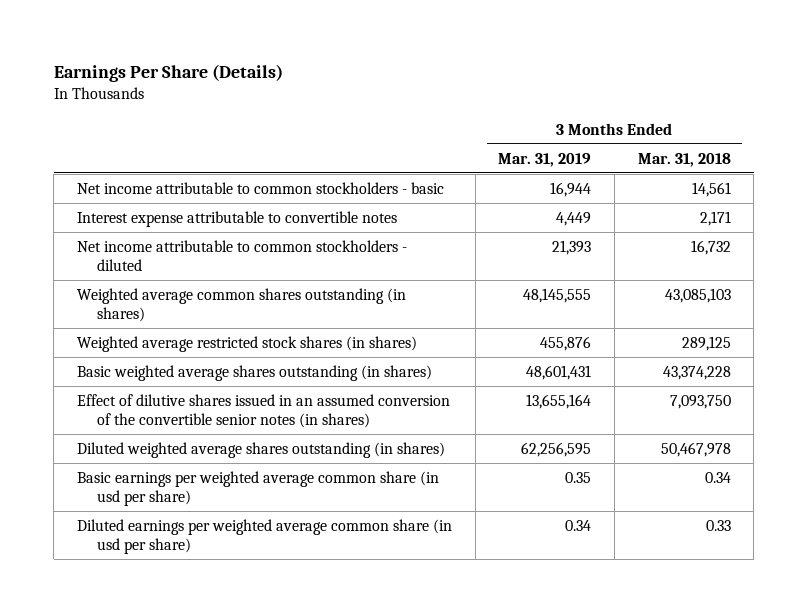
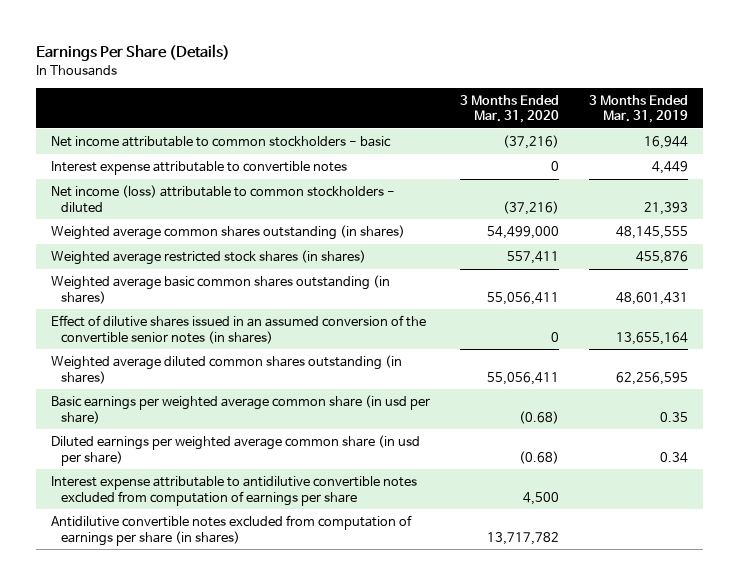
- | 3 Months Ended Mar. 31, 2019 | 3 Months Ended Mar. 31, 2018
+ | 3 Months Ended Mar. 31, 2020 | 3 Months Ended Mar. 31, 2019
- Net income attributable to common stockholders - diluted | 21,393 | 16,732
+ Net income (loss) attributable to common stockholders - diluted | (37,216) | 21,393
- Basic weighted average shares outstanding (in shares) | 48,601,431 | 43,374,228
+ Weighted average basic common shares outstanding (in shares) | 55,056,411 | 48,601,431
- Diluted weighted average shares outstanding (in shares) | 62,256,595 | 50,467,978
+ Weighted average diluted common shares outstanding (in shares) | 55,056,411 | 62,256,595
+ Interest expense attributable to antidilutive convertible notes excluded from computation of earnings per share | 4,500 |
+ Antidilutive convertible notes excluded from computation of earnings per share (in shares) | 13,717,782 |

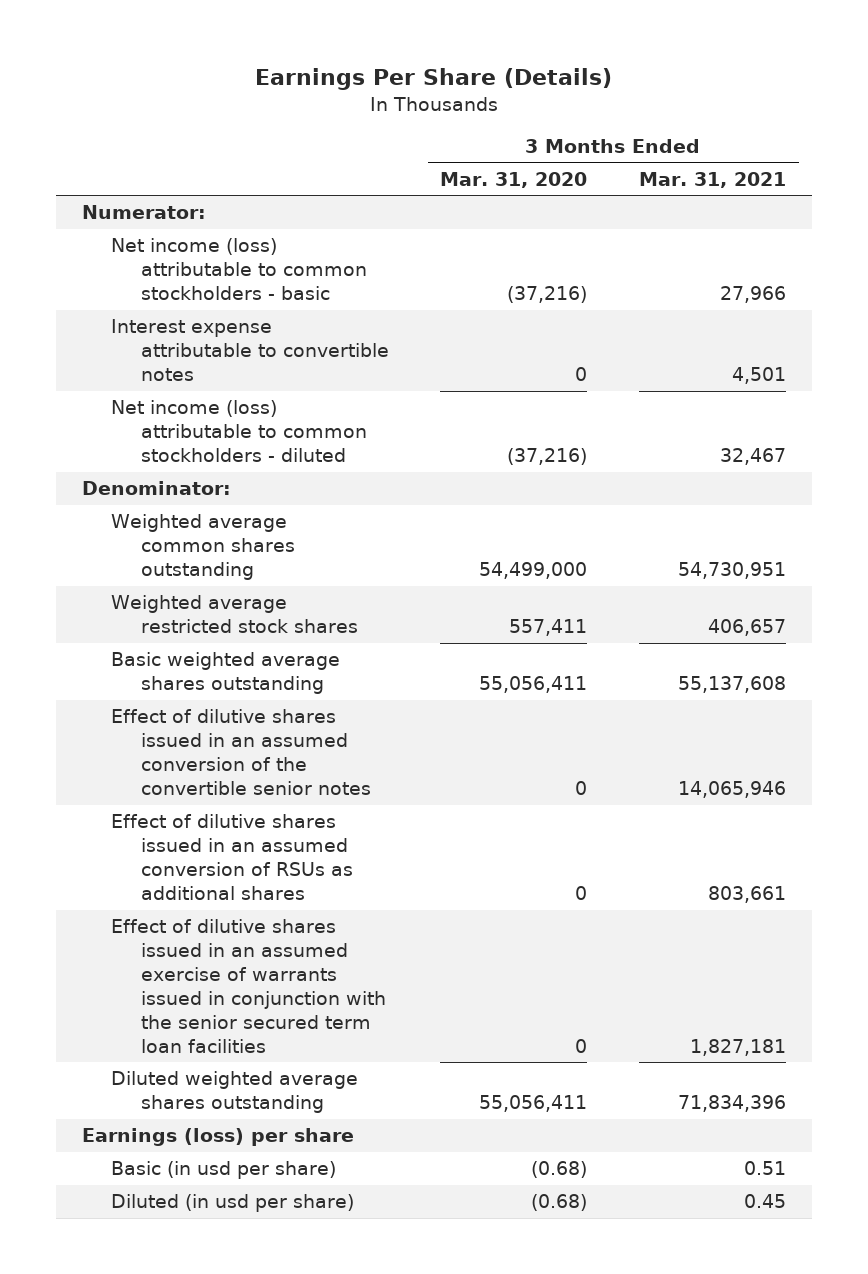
- | 3 Months Ended Mar. 31, 2020 | 3 Months Ended Mar. 31, 2019
+ | 3 Months Ended Mar. 31, 2020 | 3 Months Ended Mar. 31, 2021
- Net income attributable to common stockholders - basic | (37,216) | 16,944
+ Numerator:
+ Net income (loss) attributable to common stockholders - basic | (37,216) | 27,966
- Weighted average common shares outstanding (in shares) | 54,499,000 | 48,145,555
- Weighted average restricted stock shares (in shares) | 557,411 | 455,876
- Weighted average basic common shares outstanding (in shares) | 55,056,411 | 48,601,431
- Effect of dilutive shares issued in an assumed conversion of the convertible senior notes (in shares) | 0 | 13,655,164
- Weighted average diluted common shares outstanding (in shares) | 55,056,411 | 62,256,595
- Basic earnings per weighted average common share (in usd per share) | (0.68) | 0.35
- Diluted earnings per weighted average common share (in usd per share) | (0.68) | 0.34
- Interest expense attributable to antidilutive convertible notes excluded from computation of earnings per share | 4,500 |
- Antidilutive convertible notes excluded from computation of earnings per share (in shares) | 13,717,782 |
+ Denominator:
+ Weighted average common shares outstanding | 54,499,000 | 54,730,951
+ Weighted average restricted stock shares | 557,411 | 406,657
+ Basic weighted average shares outstanding | 55,056,411 | 55,137,608
+ Effect of dilutive shares issued in an assumed conversion of the convertible senior notes | 0 | 14,065,946
+ Effect of dilutive shares issued in an assumed conversion of RSUs as additional shares | 0 | 803,661
+ Effect of dilutive shares issued in an assumed exercise of warrants issued in conjunction with the senior secured term loan facilities | 0 | 1,827,181
+ Diluted weighted average shares outstanding | 55,056,411 | 71,834,396
+ Earnings (loss) per share
+ Basic (in usd per share) | (0.68) | 0.51
+ Diluted (in usd per share) | (0.68) | 0.45

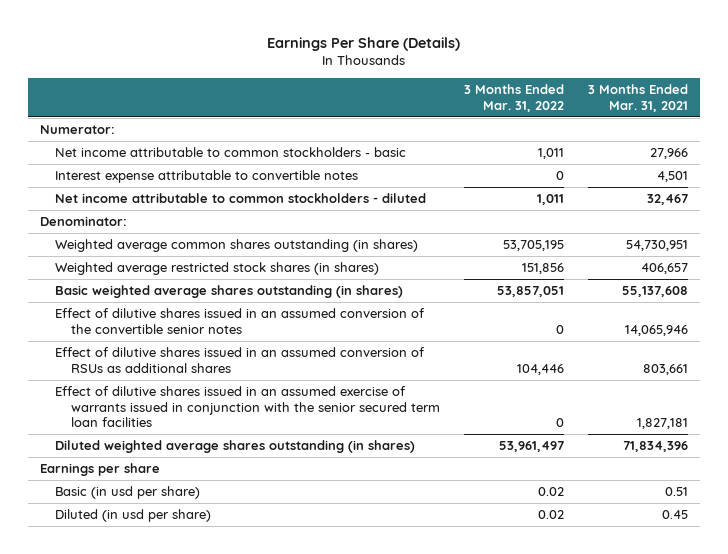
- | 3 Months Ended Mar. 31, 2020 | 3 Months Ended Mar. 31, 2021
+ | 3 Months Ended Mar. 31, 2022 | 3 Months Ended Mar. 31, 2021
- Net income (loss) attributable to common stockholders - basic | (37,216) | 27,966
+ Net income attributable to common stockholders - basic | 1,011 | 27,966
- Net income (loss) attributable to common stockholders - diluted | (37,216) | 32,467
+ Net income attributable to common stockholders - diluted | 1,011 | 32,467
- Weighted average common shares outstanding | 54,499,000 | 54,730,951
- Weighted average restricted stock shares | 557,411 | 406,657
- Basic weighted average shares outstanding | 55,056,411 | 55,137,608
+ Weighted average common shares outstanding (in shares) | 53,705,195 | 54,730,951
+ Weighted average restricted stock shares (in shares) | 151,856 | 406,657
+ Basic weighted average shares outstanding (in shares) | 53,857,051 | 55,137,608
- Diluted weighted average shares outstanding | 55,056,411 | 71,834,396
- Earnings (loss) per share
+ Diluted weighted average shares outstanding (in shares) | 53,961,497 | 71,834,396
+ Earnings per share

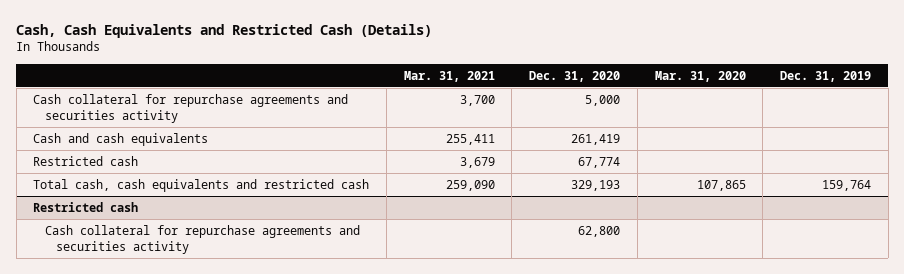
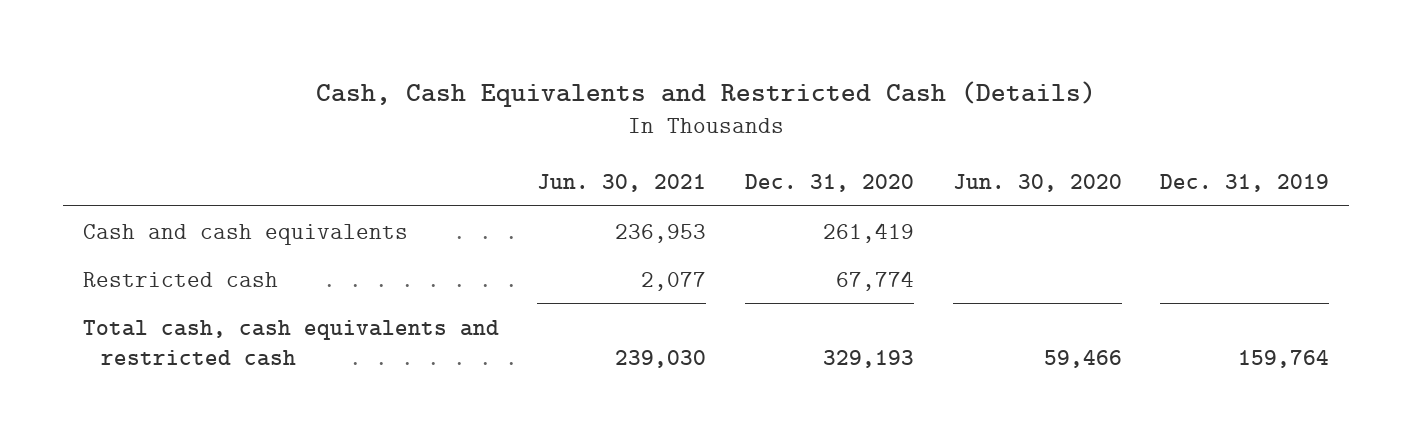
- | Mar. 31, 2021 | Dec. 31, 2020 | Mar. 31, 2020 | Dec. 31, 2019
+ | Jun. 30, 2021 | Dec. 31, 2020 | Jun. 30, 2020 | Dec. 31, 2019
- Cash collateral for repurchase agreements and securities activity | 3,700 | 5,000 | |
- Restricted cash
- Cash collateral for repurchase agreements and securities activity | | 62,800 | |

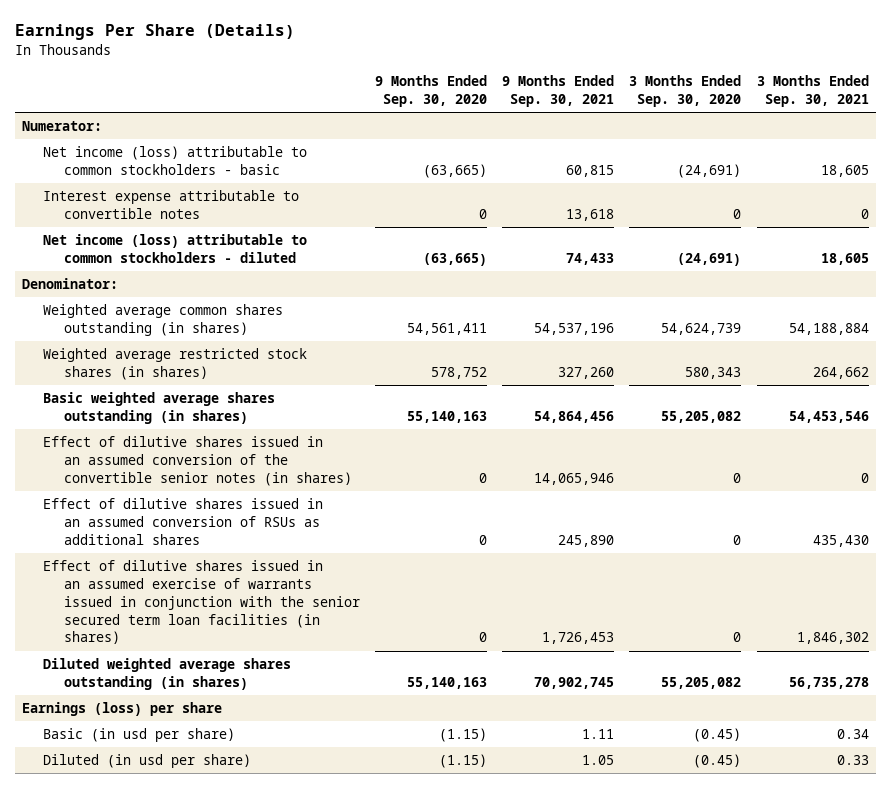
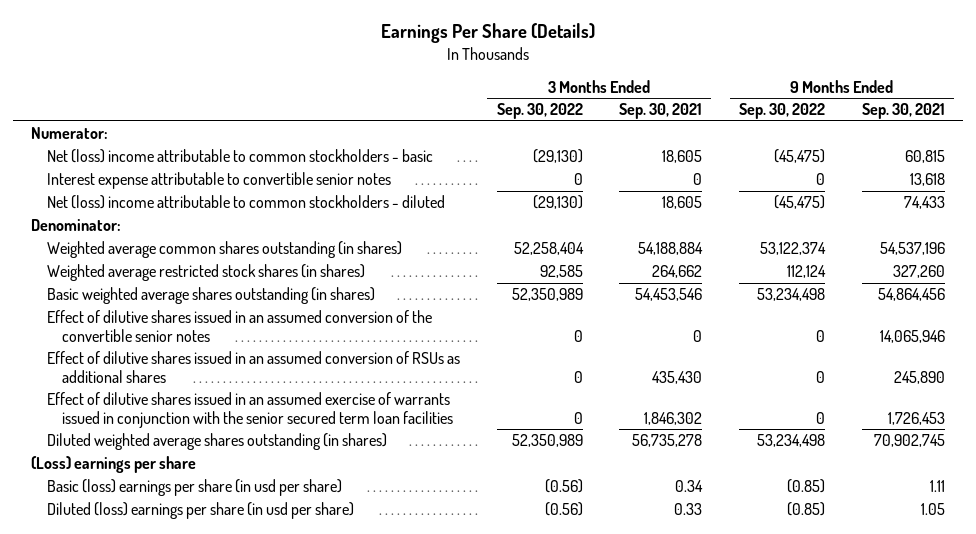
- | 9 Months Ended Sep. 30, 2020 | 9 Months Ended Sep. 30, 2021 | 3 Months Ended Sep. 30, 2020 | 3 Months Ended Sep. 30, 2021
+ | 3 Months Ended Sep. 30, 2022 | 3 Months Ended Sep. 30, 2021 | 9 Months Ended Sep. 30, 2022 | 9 Months Ended Sep. 30, 2021
- Net income (loss) attributable to common stockholders - basic | (63,665) | 60,815 | (24,691) | 18,605
- Interest expense attributable to convertible notes | 0 | 13,618 | 0 | 0
- Net income (loss) attributable to common stockholders - diluted | (63,665) | 74,433 | (24,691) | 18,605
+ Net (loss) income attributable to common stockholders - basic | (29,130) | 18,605 | (45,475) | 60,815
+ Interest expense attributable to convertible senior notes | 0 | 0 | 0 | 13,618
+ Net (loss) income attributable to common stockholders - diluted | (29,130) | 18,605 | (45,475) | 74,433
- Effect of dilutive shares issued in an assumed conversion of the convertible senior notes (in shares) | 0 | 14,065,946 | 0 | 0
+ Effect of dilutive shares issued in an assumed conversion of the convertible senior notes | 0 | 0 | 0 | 14,065,946
- Effect of dilutive shares issued in an assumed exercise of warrants issued in conjunction with the senior secured term loan facilities (in shares) | 0 | 1,726,453 | 0 | 1,846,302
+ Effect of dilutive shares issued in an assumed exercise of warrants issued in conjunction with the senior secured term loan facilities | 0 | 1,846,302 | 0 | 1,726,453
- Earnings (loss) per share
- Basic (in usd per share) | (1.15) | 1.11 | (0.45) | 0.34
- Diluted (in usd per share) | (1.15) | 1.05 | (0.45) | 0.33
+ (Loss) earnings per share
+ Basic (loss) earnings per share (in usd per share) | (0.56) | 0.34 | (0.85) | 1.11
+ Diluted (loss) earnings per share (in usd per share) | (0.56) | 0.33 | (0.85) | 1.05

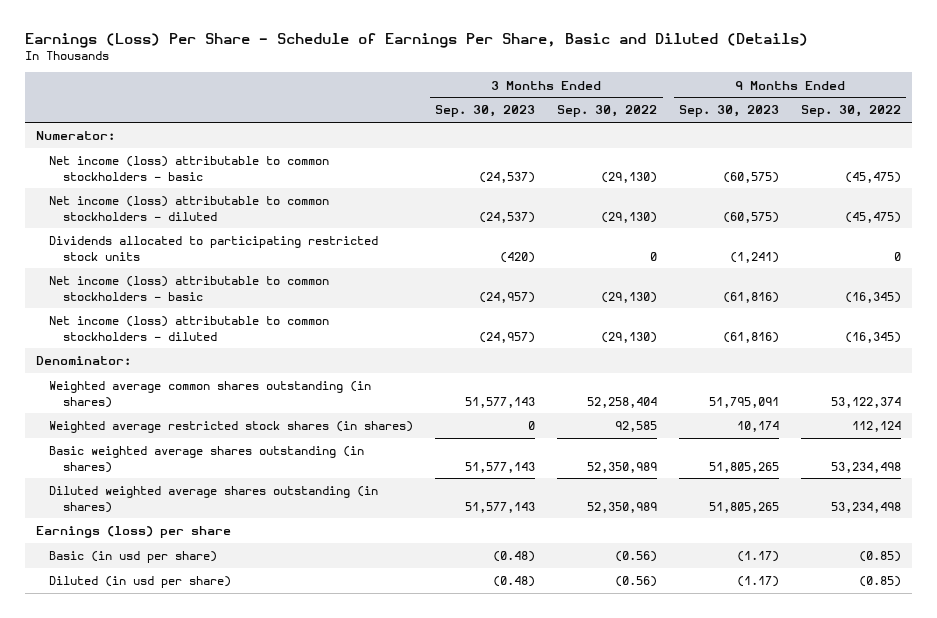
- Earnings Per Share (Details)
+ Earnings (Loss) Per Share - Schedule of Earnings Per Share, Basic and Diluted (Details)
- | 3 Months Ended Sep. 30, 2022 | 3 Months Ended Sep. 30, 2021 | 9 Months Ended Sep. 30, 2022 | 9 Months Ended Sep. 30, 2021
+ | 3 Months Ended Sep. 30, 2023 | 3 Months Ended Sep. 30, 2022 | 9 Months Ended Sep. 30, 2023 | 9 Months Ended Sep. 30, 2022
- Net (loss) income attributable to common stockholders - basic | (29,130) | 18,605 | (45,475) | 60,815
- Interest expense attributable to convertible senior notes | 0 | 0 | 0 | 13,618
- Net (loss) income attributable to common stockholders - diluted | (29,130) | 18,605 | (45,475) | 74,433
+ Net income (loss) attributable to common stockholders - basic | (24,537) | (29,130) | (60,575) | (45,475)
+ Net income (loss) attributable to common stockholders - diluted | (24,537) | (29,130) | (60,575) | (45,475)
+ Dividends allocated to participating restricted stock units | (420) | 0 | (1,241) | 0
+ Net income (loss) attributable to common stockholders - basic | (24,957) | (29,130) | (61,816) | (16,345)
+ Net income (loss) attributable to common stockholders - diluted | (24,957) | (29,130) | (61,816) | (16,345)
- Effect of dilutive shares issued in an assumed conversion of the convertible senior notes | 0 | 0 | 0 | 14,065,946
- Effect of dilutive shares issued in an assumed conversion of RSUs as additional shares | 0 | 435,430 | 0 | 245,890
- Effect of dilutive shares issued in an assumed exercise of warrants issued in conjunction with the senior secured term loan facilities | 0 | 1,846,302 | 0 | 1,726,453
- (Loss) earnings per share
- Basic (loss) earnings per share (in usd per share) | (0.56) | 0.34 | (0.85) | 1.11
- Diluted (loss) earnings per share (in usd per share) | (0.56) | 0.33 | (0.85) | 1.05
+ Earnings (loss) per share
+ Basic (in usd per share) | (0.48) | (0.56) | (1.17) | (0.85)
+ Diluted (in usd per share) | (0.48) | (0.56) | (1.17) | (0.85)

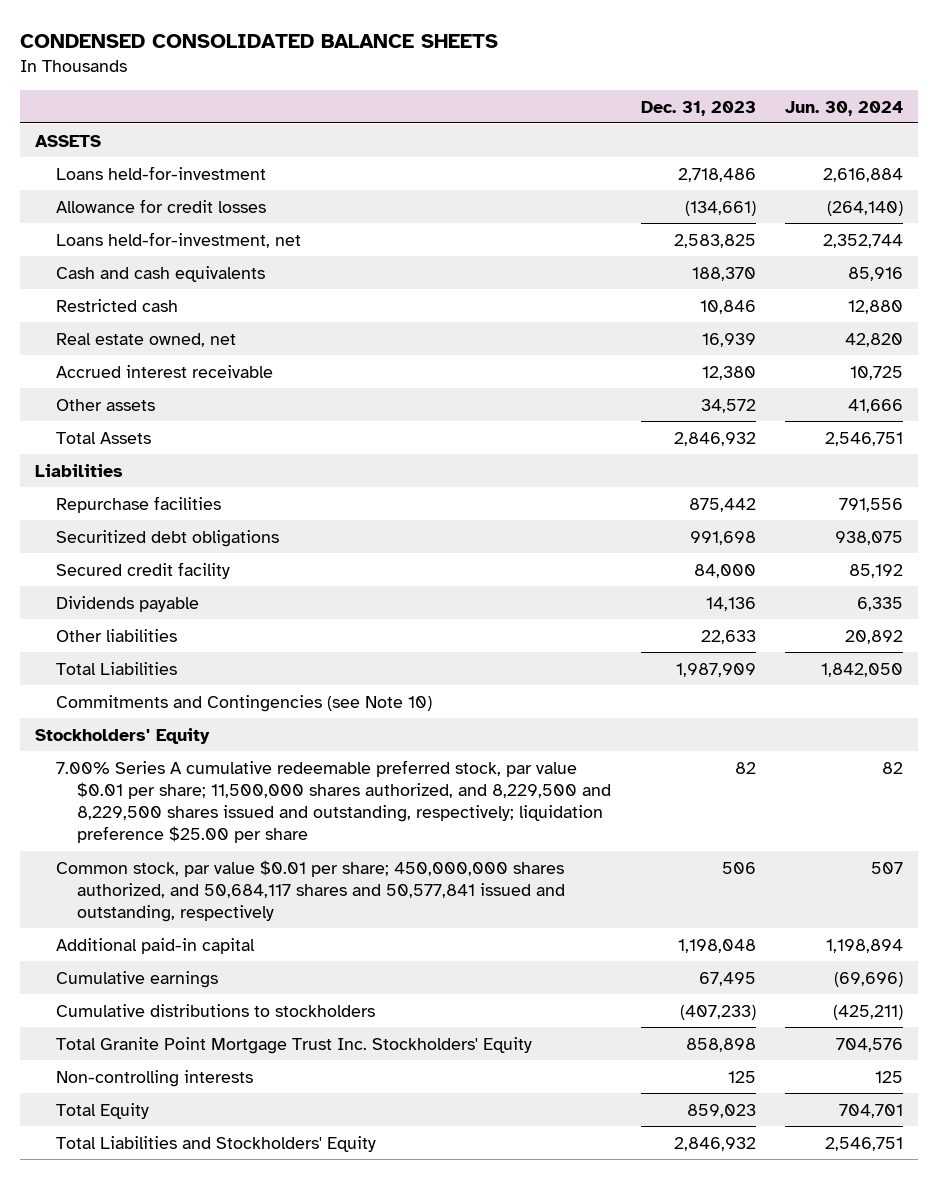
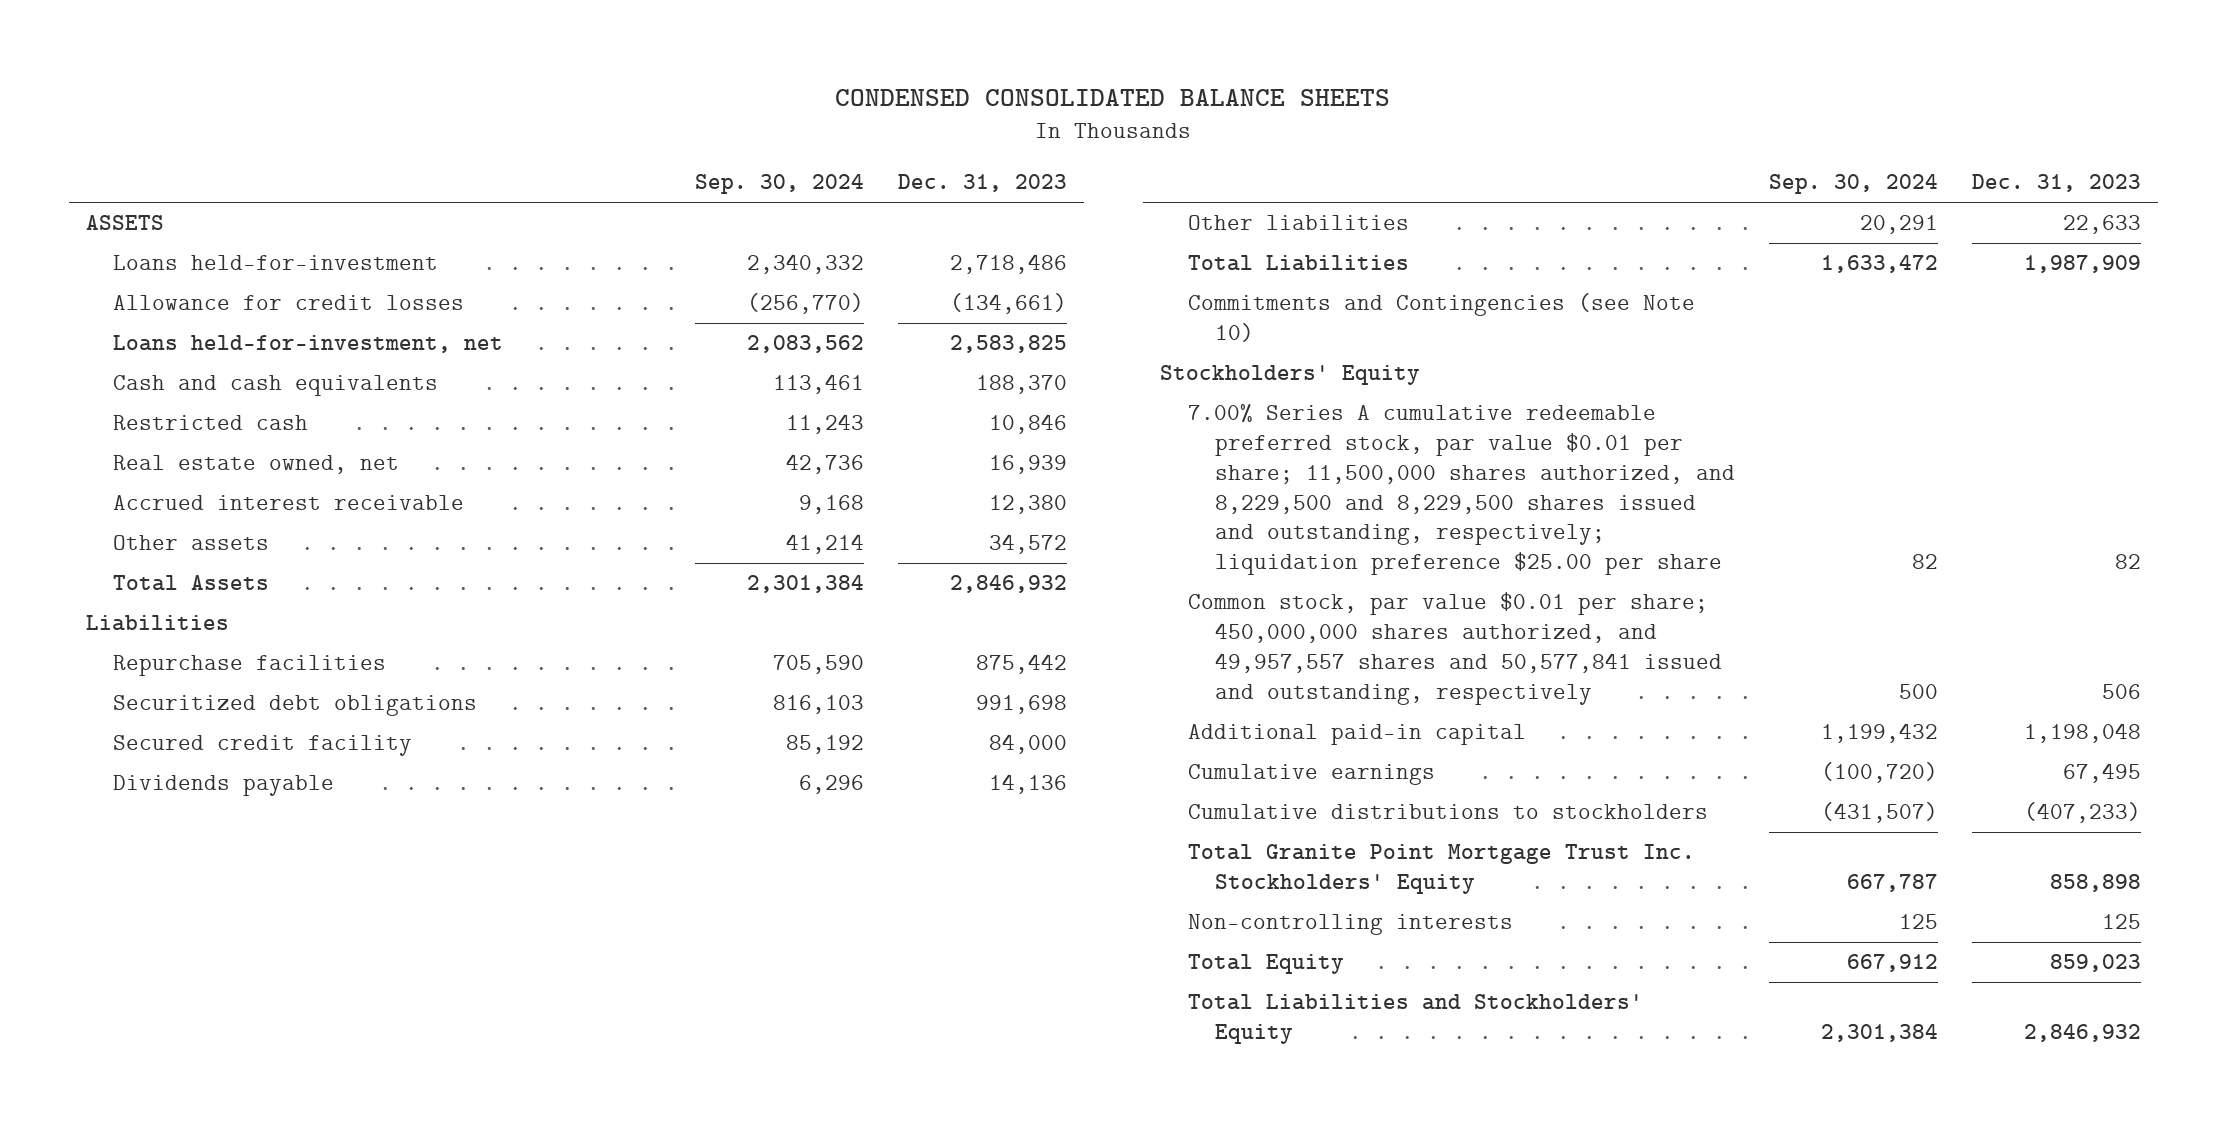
- | Dec. 31, 2023 | Jun. 30, 2024
+ | Sep. 30, 2024 | Dec. 31, 2023
- Common stock, par value $0.01 per share; 450,000,000 shares authorized, and 50,684,117 shares and 50,577,841 issued and outstanding, respectively | 506 | 507
+ Common stock, par value $0.01 per share; 450,000,000 shares authorized, and 49,957,557 shares and 50,577,841 issued and outstanding, respectively | 500 | 506

